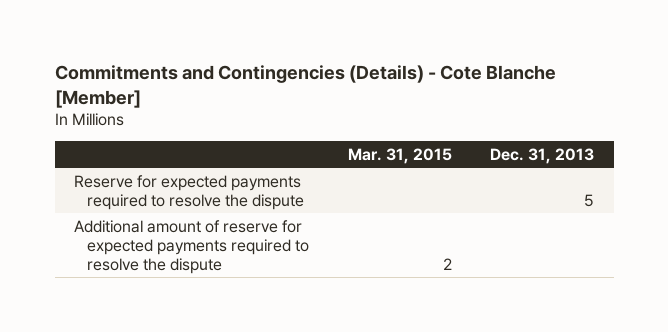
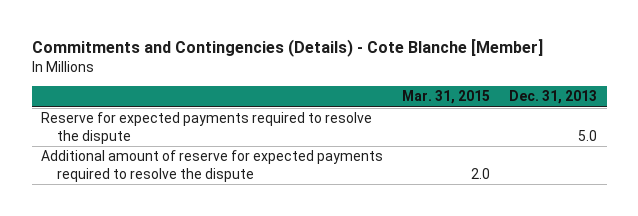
- Reserve for expected payments required to resolve the dispute | | 5
- Additional amount of reserve for expected payments required to resolve the dispute | 2 |
+ Reserve for expected payments required to resolve the dispute | | 5.0
+ Additional amount of reserve for expected payments required to resolve the dispute | 2.0 |

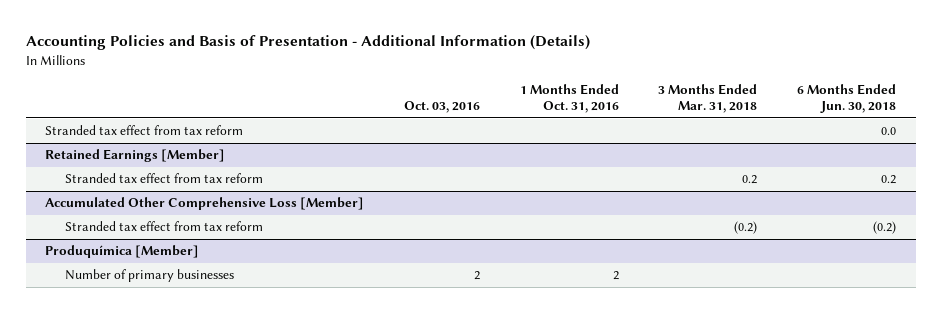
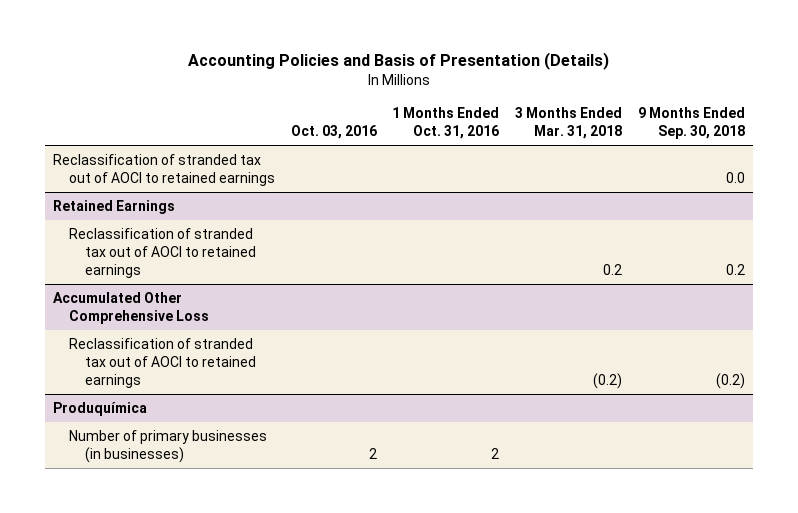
- Accounting Policies and Basis of Presentation - Additional Information (Details)
+ Accounting Policies and Basis of Presentation (Details)
- | Oct. 03, 2016 | 1 Months Ended Oct. 31, 2016 | 3 Months Ended Mar. 31, 2018 | 6 Months Ended Jun. 30, 2018
+ | Oct. 03, 2016 | 1 Months Ended Oct. 31, 2016 | 3 Months Ended Mar. 31, 2018 | 9 Months Ended Sep. 30, 2018
- Stranded tax effect from tax reform | | | | 0.0
- Retained Earnings [Member]
- Stranded tax effect from tax reform | | | 0.2 | 0.2
- Accumulated Other Comprehensive Loss [Member]
- Stranded tax effect from tax reform | | | (0.2) | (0.2)
- Produquímica [Member]
- Number of primary businesses | 2 | 2 | |
+ Reclassification of stranded tax out of AOCI to retained earnings | | | | 0.0
+ Retained Earnings
+ Reclassification of stranded tax out of AOCI to retained earnings | | | 0.2 | 0.2
+ Accumulated Other Comprehensive Loss
+ Reclassification of stranded tax out of AOCI to retained earnings | | | (0.2) | (0.2)
+ Produquímica
+ Number of primary businesses (in businesses) | 2 | 2 | |

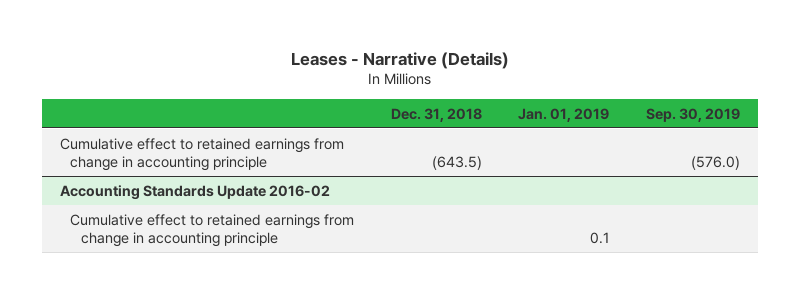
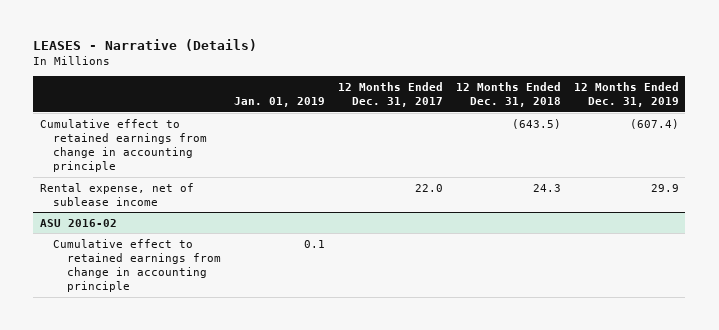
- Leases - Narrative (Details)
+ LEASES - Narrative (Details)
- | Dec. 31, 2018 | Jan. 01, 2019 | Sep. 30, 2019
+ | Jan. 01, 2019 | 12 Months Ended Dec. 31, 2017 | 12 Months Ended Dec. 31, 2018 | 12 Months Ended Dec. 31, 2019
- Accounting Standards Update 2016-02
+ Rental expense, net of sublease income | | 22.0 | 24.3 | 29.9
+ ASU 2016-02

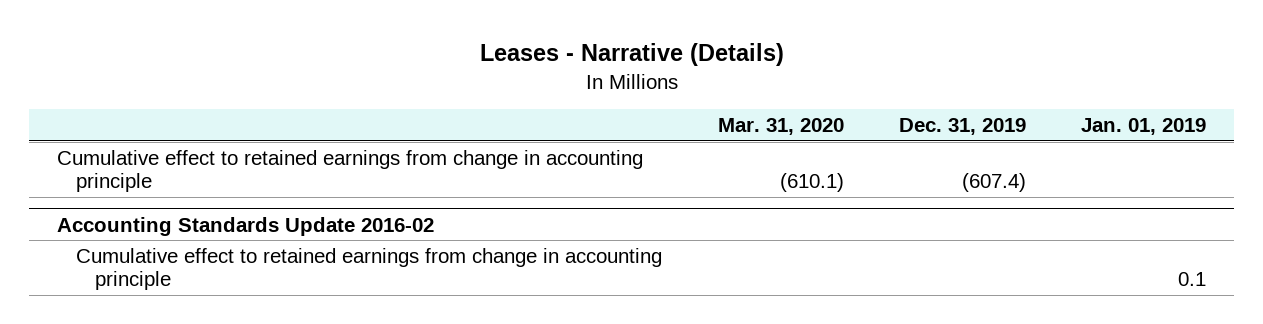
- LEASES - Narrative (Details)
+ Leases - Narrative (Details)
- | Jan. 01, 2019 | 12 Months Ended Dec. 31, 2017 | 12 Months Ended Dec. 31, 2018 | 12 Months Ended Dec. 31, 2019
+ | Mar. 31, 2020 | Dec. 31, 2019 | Jan. 01, 2019
- Rental expense, net of sublease income | | 22.0 | 24.3 | 29.9
- ASU 2016-02
+ Accounting Standards Update 2016-02

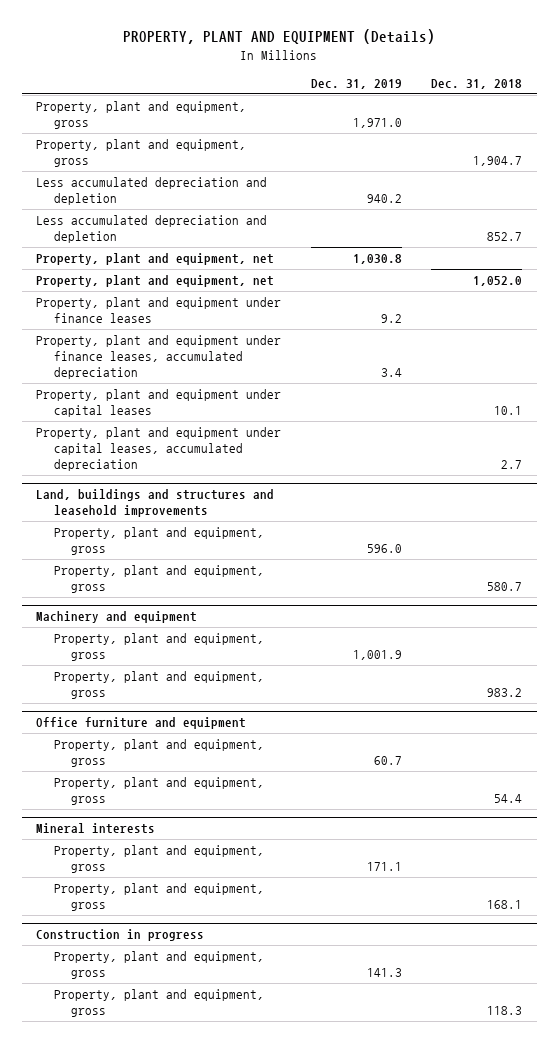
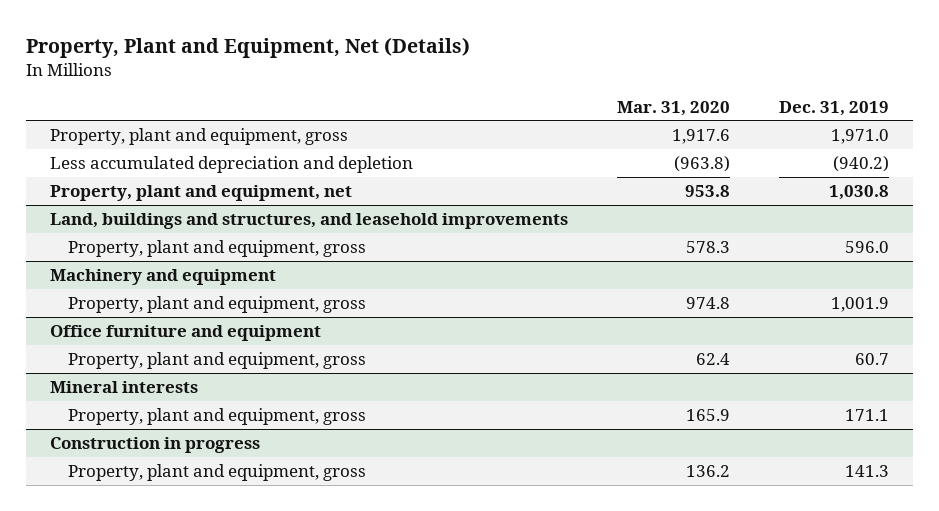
- PROPERTY, PLANT AND EQUIPMENT (Details)
+ Property, Plant and Equipment, Net (Details)
- | Dec. 31, 2019 | Dec. 31, 2018
+ | Mar. 31, 2020 | Dec. 31, 2019
- Property, plant and equipment, gross | | 1,904.7
- Less accumulated depreciation and depletion | 940.2 |
- Less accumulated depreciation and depletion | | 852.7
+ Less accumulated depreciation and depletion | (963.8) | (940.2)
- Property, plant and equipment, net | | 1,052.0
- Property, plant and equipment under finance leases | 9.2 |
- Property, plant and equipment under finance leases, accumulated depreciation | 3.4 |
- Property, plant and equipment under capital leases | | 10.1
- Property, plant and equipment under capital leases, accumulated depreciation | | 2.7
- Land, buildings and structures and leasehold improvements
+ Land, buildings and structures, and leasehold improvements
- Property, plant and equipment, gross | | 580.7
@ Machinery and equipment
- Property, plant and equipment, gross | | 983.2
@ Office furniture and equipment
- Property, plant and equipment, gross | | 54.4
@ Mineral interests
- Property, plant and equipment, gross | | 168.1
@ Construction in progress
- Property, plant and equipment, gross | | 118.3

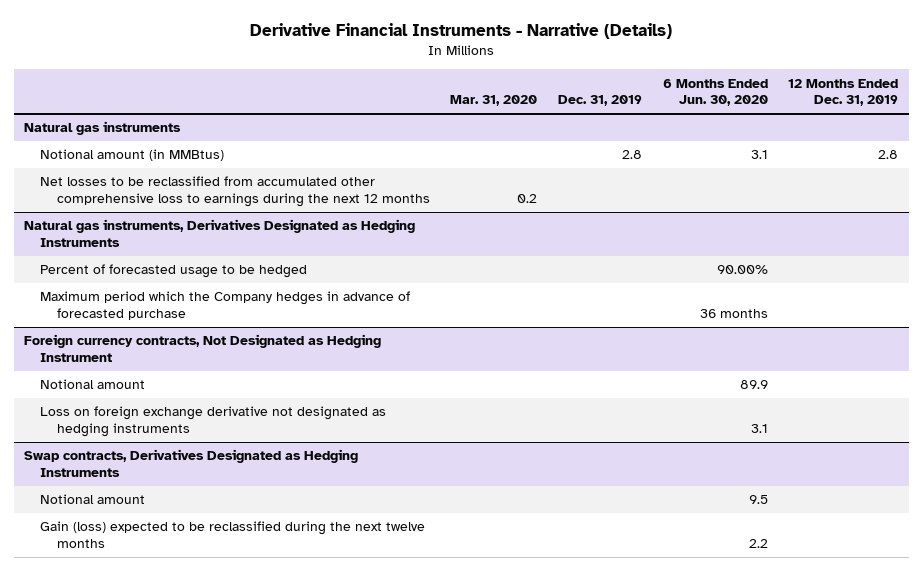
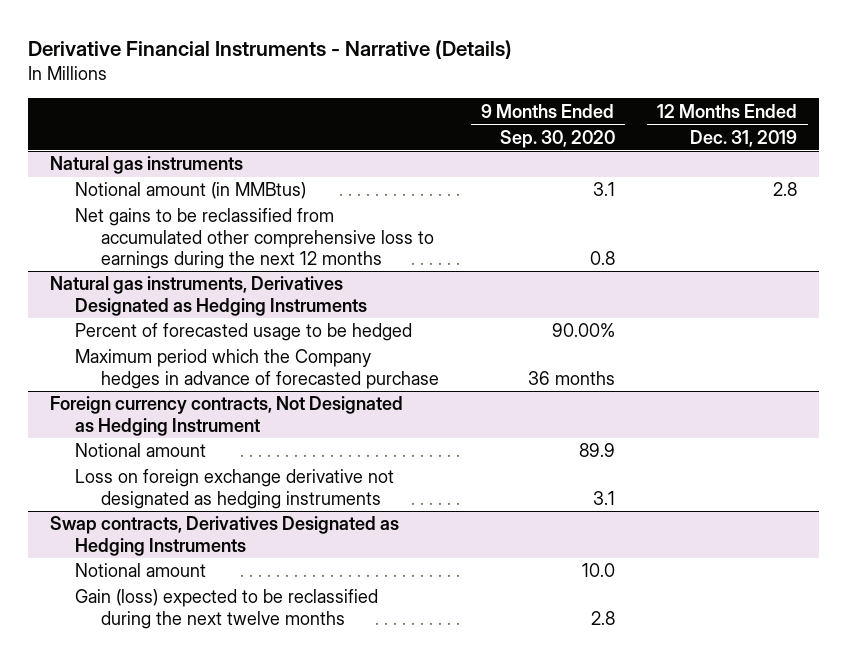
- | Mar. 31, 2020 | Dec. 31, 2019 | 6 Months Ended Jun. 30, 2020 | 12 Months Ended Dec. 31, 2019
+ | 9 Months Ended Sep. 30, 2020 | 12 Months Ended Dec. 31, 2019
@ Natural gas instruments
- Net losses to be reclassified from accumulated other comprehensive loss to earnings during the next 12 months | 0.2 | | |
+ Net gains to be reclassified from accumulated other comprehensive loss to earnings during the next 12 months | 0.8 |

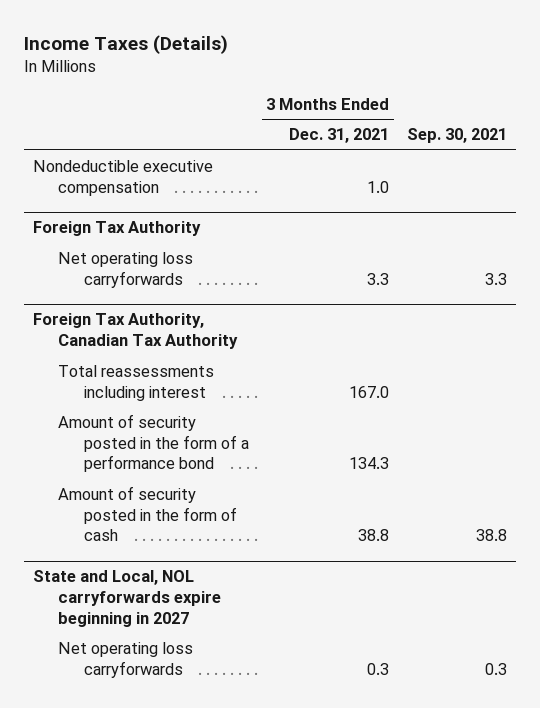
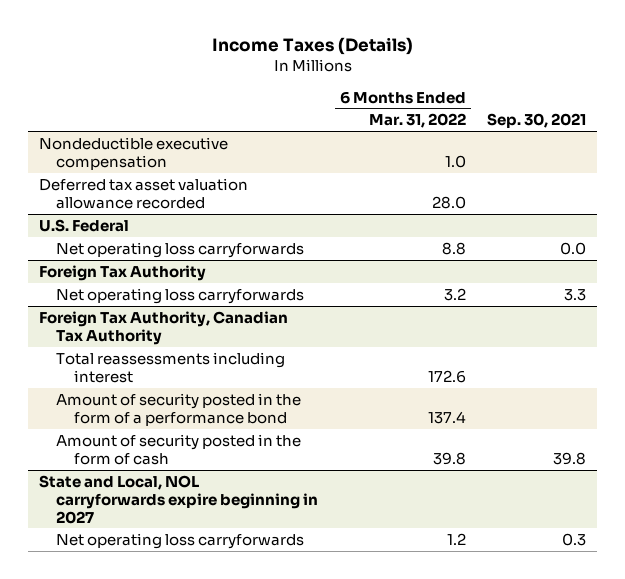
- | 3 Months Ended Dec. 31, 2021 | Sep. 30, 2021
+ | 6 Months Ended Mar. 31, 2022 | Sep. 30, 2021
+ Deferred tax asset valuation allowance recorded | 28.0 |
+ U.S. Federal
+ Net operating loss carryforwards | 8.8 | 0.0
@ Foreign Tax Authority, Canadian Tax Authority
- Amount of security posted in the form of cash | 38.8 | 38.8
+ Amount of security posted in the form of cash | 39.8 | 39.8

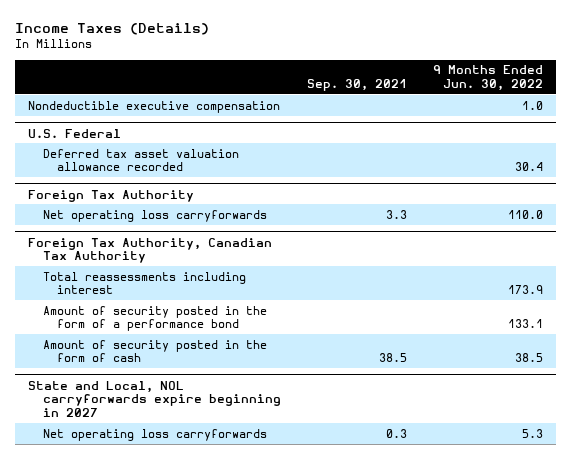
- | 6 Months Ended Mar. 31, 2022 | Sep. 30, 2021
+ | Sep. 30, 2021 | 9 Months Ended Jun. 30, 2022
- Deferred tax asset valuation allowance recorded | 28.0 |
@ U.S. Federal
- Net operating loss carryforwards | 8.8 | 0.0
+ Deferred tax asset valuation allowance recorded | | 30.4
@ Foreign Tax Authority, Canadian Tax Authority
- Amount of security posted in the form of cash | 39.8 | 39.8
+ Amount of security posted in the form of cash | 38.5 | 38.5

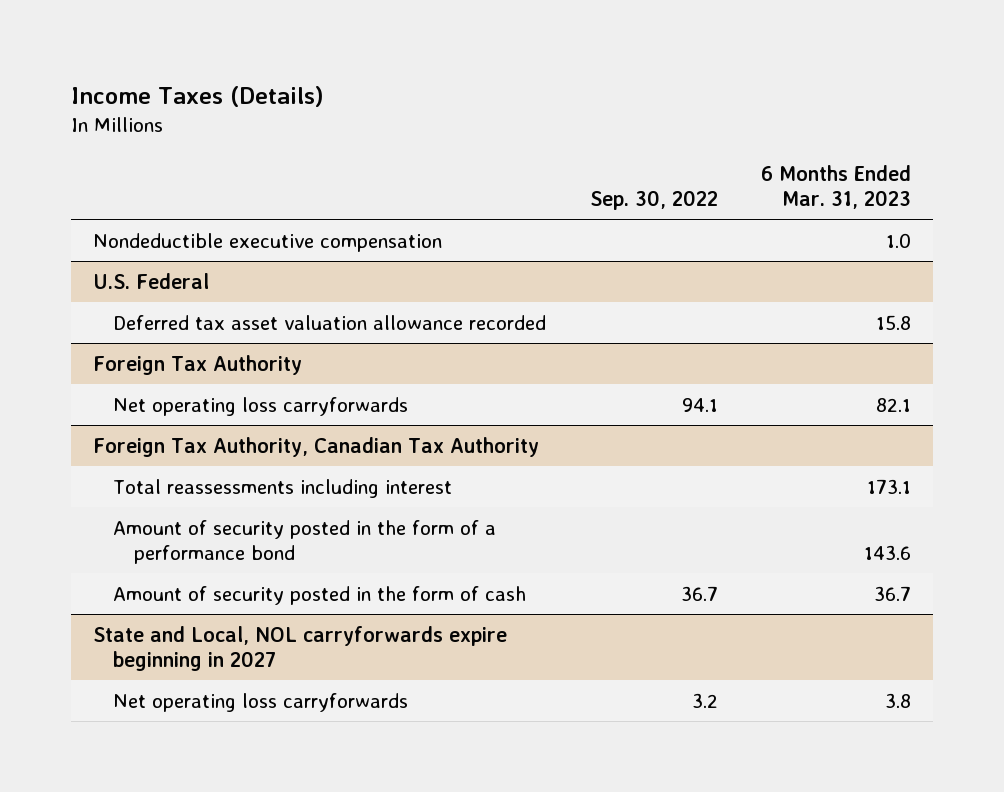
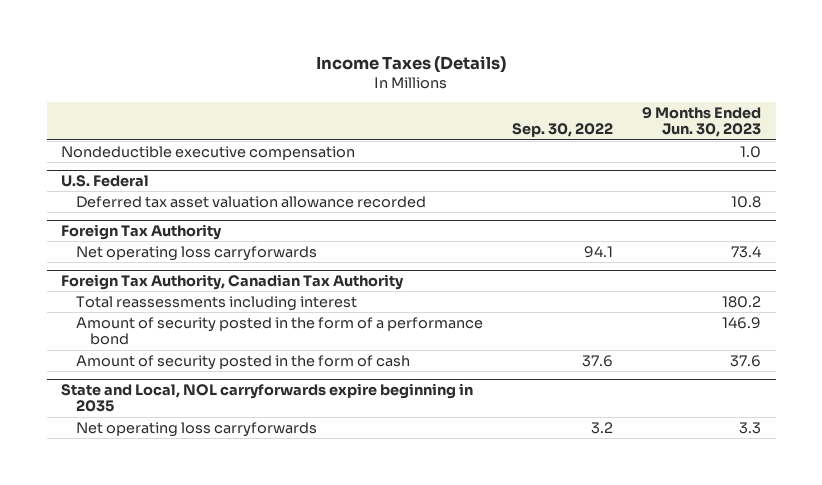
- | Sep. 30, 2022 | 6 Months Ended Mar. 31, 2023
+ | Sep. 30, 2022 | 9 Months Ended Jun. 30, 2023
@ Foreign Tax Authority, Canadian Tax Authority
- Amount of security posted in the form of cash | 36.7 | 36.7
- State and Local, NOL carryforwards expire beginning in 2027
@ Foreign Tax Authority, Canadian Tax Authority
+ Amount of security posted in the form of cash | 37.6 | 37.6
+ State and Local, NOL carryforwards expire beginning in 2035

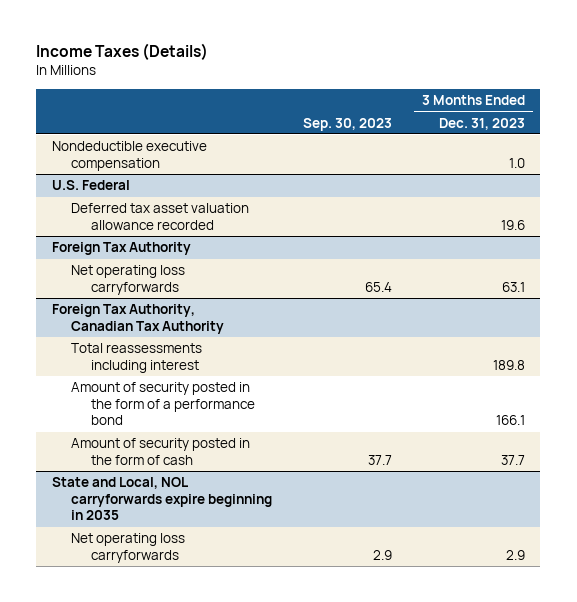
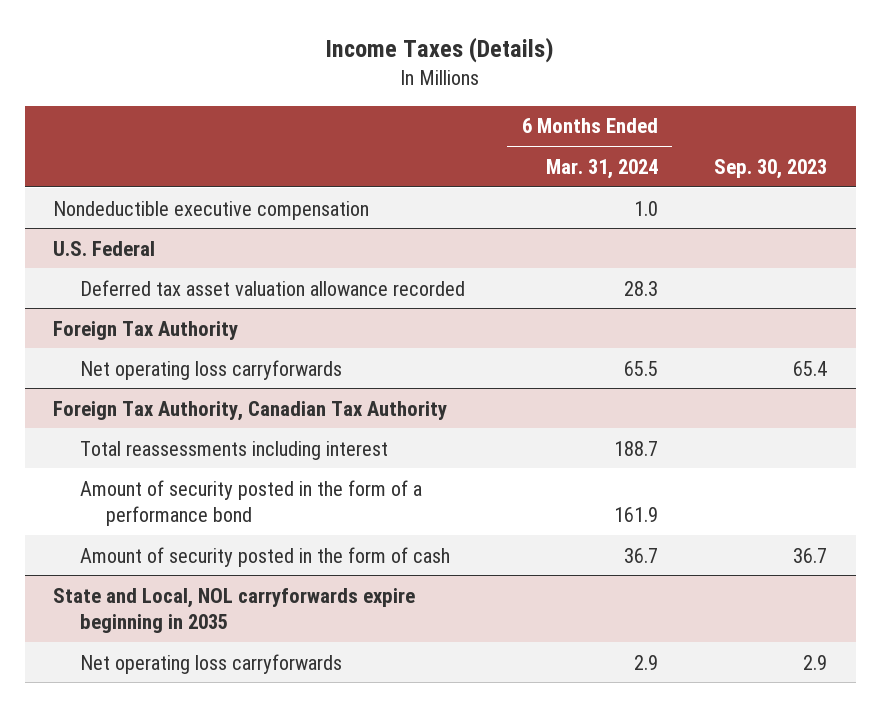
- | Sep. 30, 2023 | 3 Months Ended Dec. 31, 2023
+ | 6 Months Ended Mar. 31, 2024 | Sep. 30, 2023
@ Foreign Tax Authority, Canadian Tax Authority
- Amount of security posted in the form of cash | 37.7 | 37.7
+ Amount of security posted in the form of cash | 36.7 | 36.7

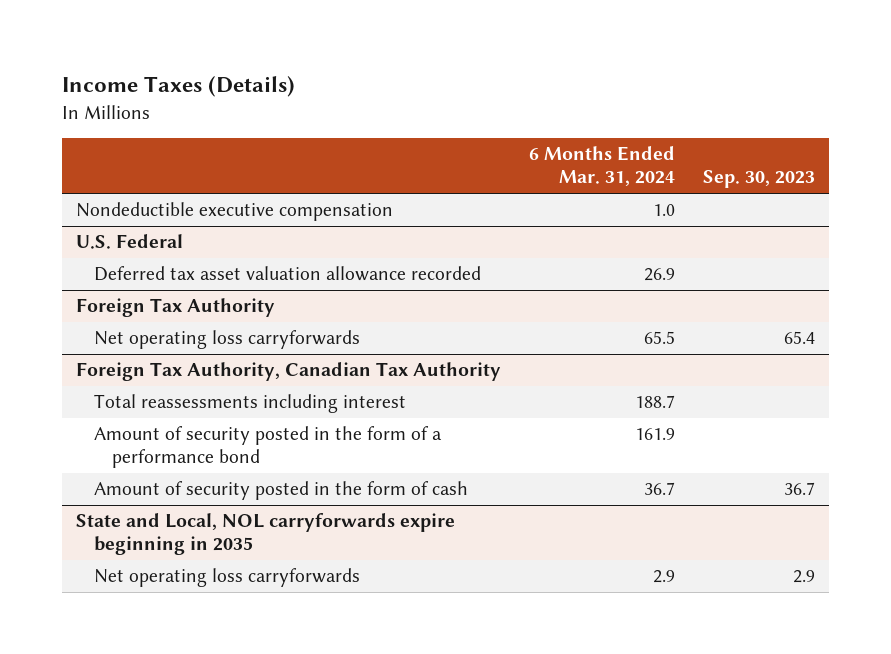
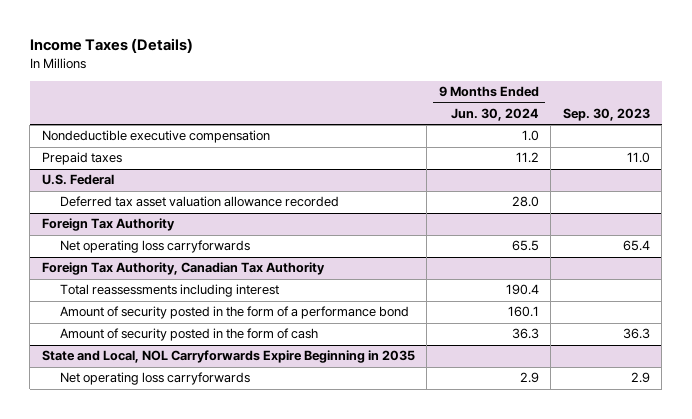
- | 6 Months Ended Mar. 31, 2024 | Sep. 30, 2023
+ | 9 Months Ended Jun. 30, 2024 | Sep. 30, 2023
+ Prepaid taxes | 11.2 | 11.0
@ Foreign Tax Authority, Canadian Tax Authority
- Amount of security posted in the form of cash | 36.7 | 36.7
- State and Local, NOL carryforwards expire beginning in 2035
@ Foreign Tax Authority, Canadian Tax Authority
+ Amount of security posted in the form of cash | 36.3 | 36.3
+ State and Local, NOL Carryforwards Expire Beginning in 2035

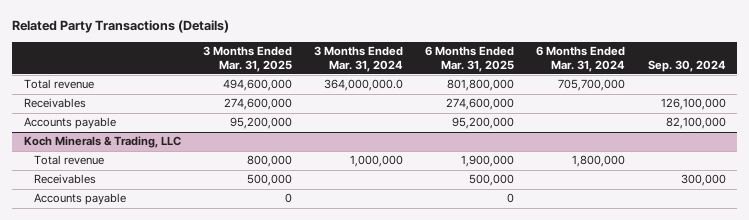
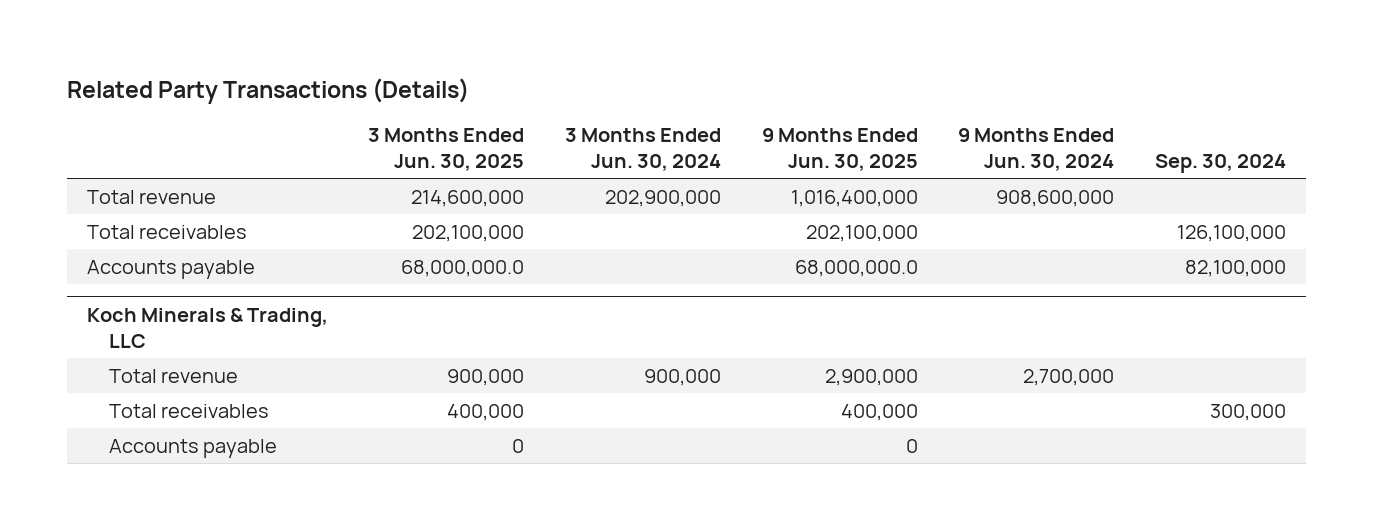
- | 3 Months Ended Mar. 31, 2025 | 3 Months Ended Mar. 31, 2024 | 6 Months Ended Mar. 31, 2025 | 6 Months Ended Mar. 31, 2024 | Sep. 30, 2024
+ | 3 Months Ended Jun. 30, 2025 | 3 Months Ended Jun. 30, 2024 | 9 Months Ended Jun. 30, 2025 | 9 Months Ended Jun. 30, 2024 | Sep. 30, 2024
- Receivables | 274,600,000 | | 274,600,000 | | 126,100,000
+ Total receivables | 202,100,000 | | 202,100,000 | | 126,100,000
@ Koch Minerals & Trading, LLC
- Receivables | 500,000 | | 500,000 | | 300,000
+ Total receivables | 400,000 | | 400,000 | | 300,000

